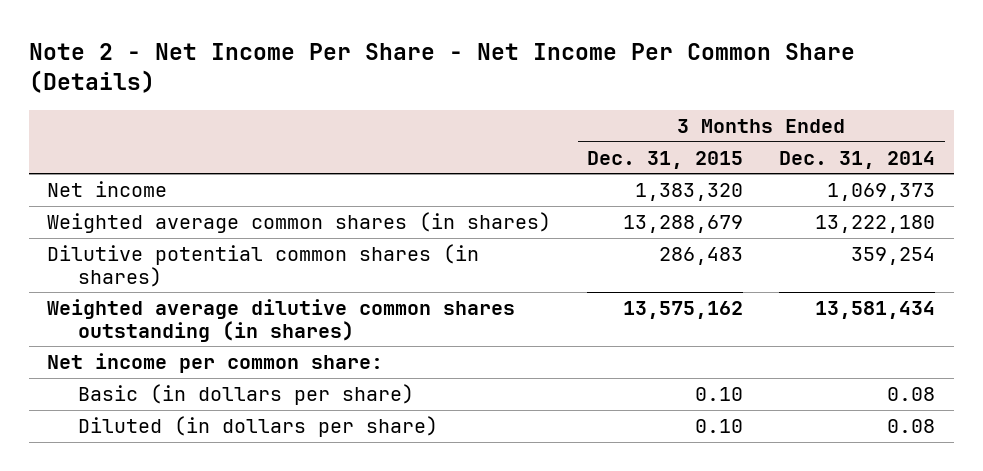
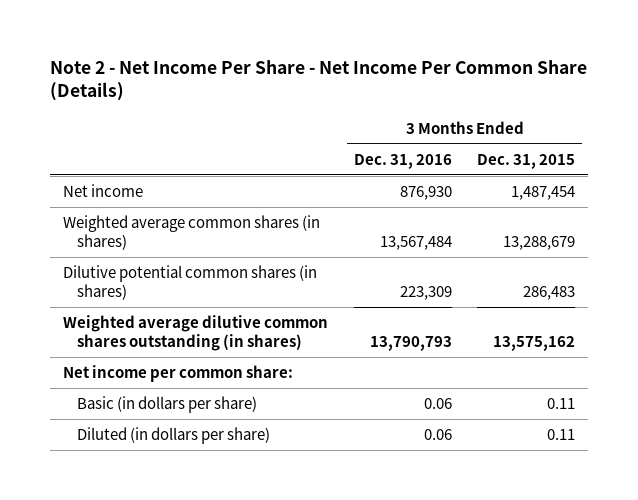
- | 3 Months Ended Dec. 31, 2015 | 3 Months Ended Dec. 31, 2014
+ | 3 Months Ended Dec. 31, 2016 | 3 Months Ended Dec. 31, 2015
- Net income | 1,383,320 | 1,069,373
+ Net income | 876,930 | 1,487,454
- Basic (in dollars per share) | 0.10 | 0.08
- Diluted (in dollars per share) | 0.10 | 0.08
+ Basic (in dollars per share) | 0.06 | 0.11
+ Diluted (in dollars per share) | 0.06 | 0.11

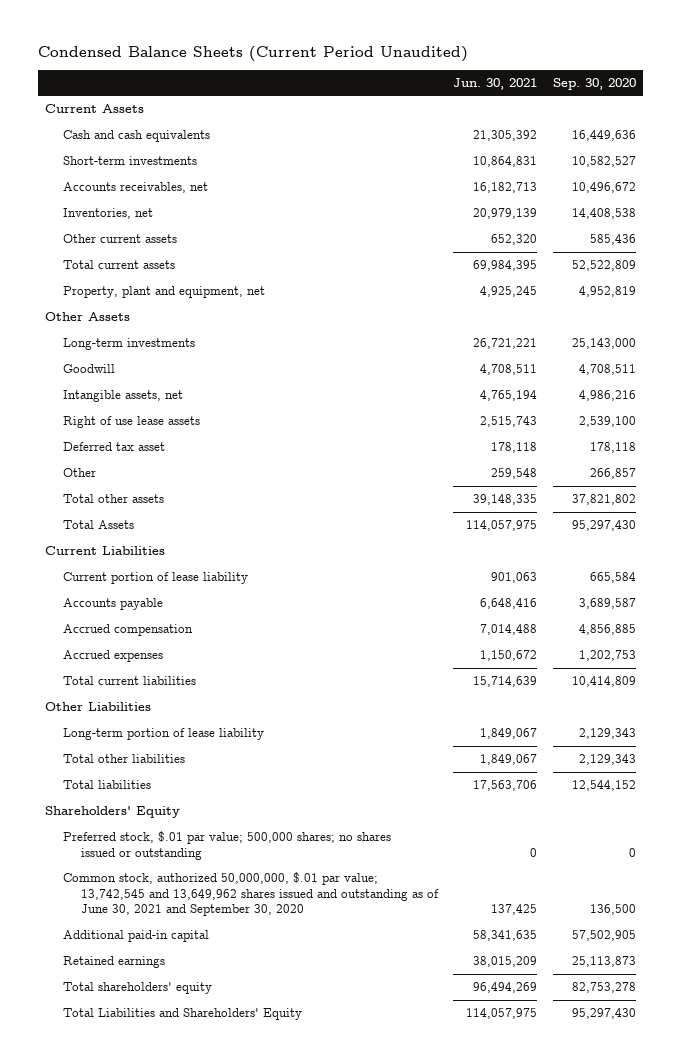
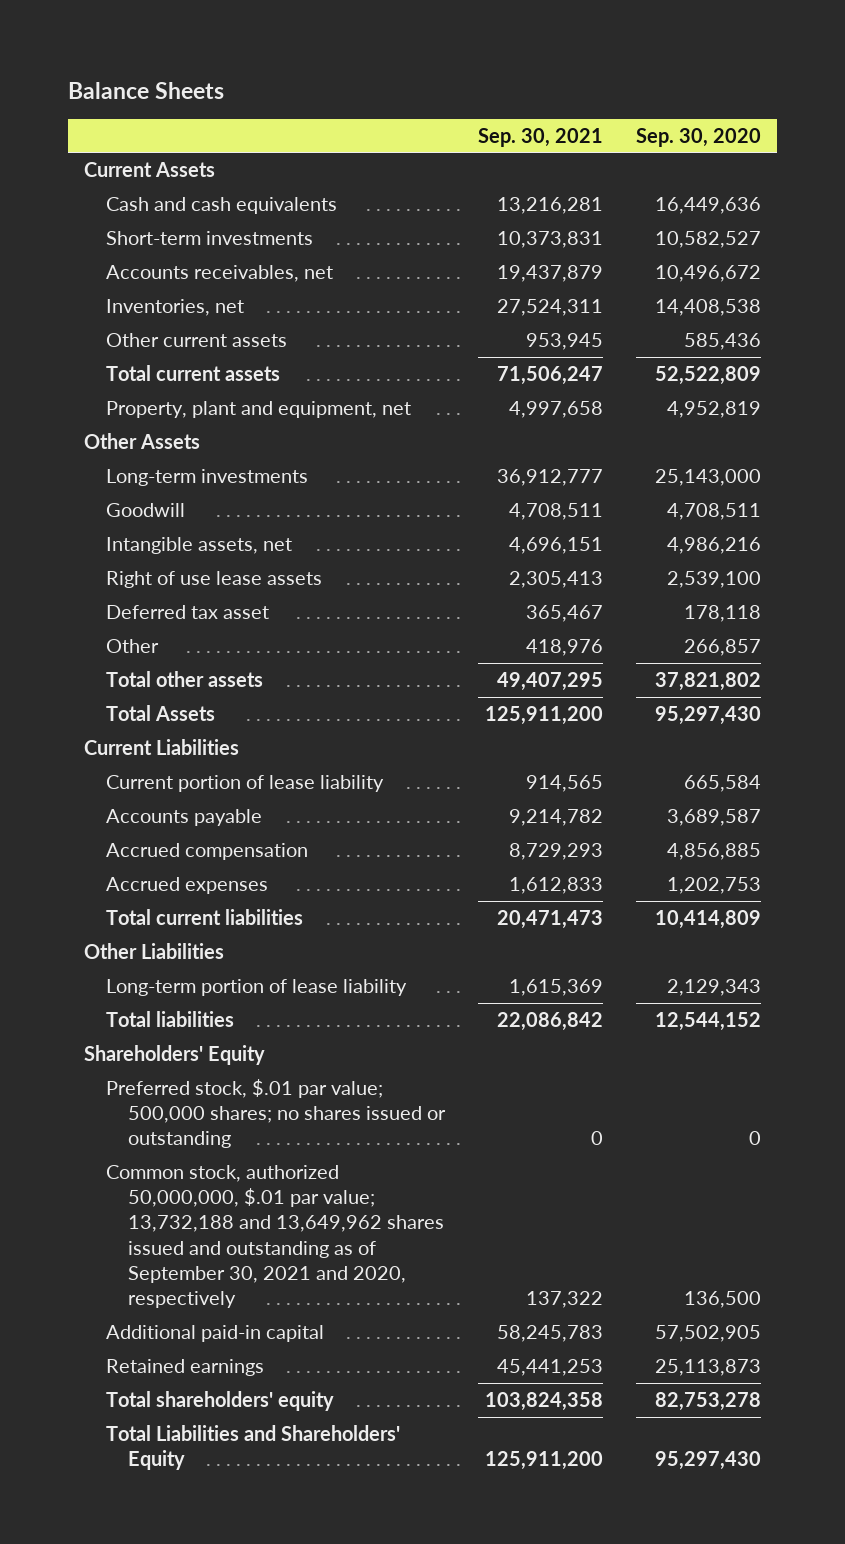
- Condensed Balance Sheets (Current Period Unaudited)
+ Balance Sheets
- | Jun. 30, 2021 | Sep. 30, 2020
+ | Sep. 30, 2021 | Sep. 30, 2020
- Total other liabilities | 1,849,067 | 2,129,343
- Common stock, authorized 50,000,000, $.01 par value; 13,742,545 and 13,649,962 shares issued and outstanding as of June 30, 2021 and September 30, 2020 | 137,425 | 136,500
+ Common stock, authorized 50,000,000, $.01 par value; 13,732,188 and 13,649,962 shares issued and outstanding as of September 30, 2021 and 2020, respectively | 137,322 | 136,500

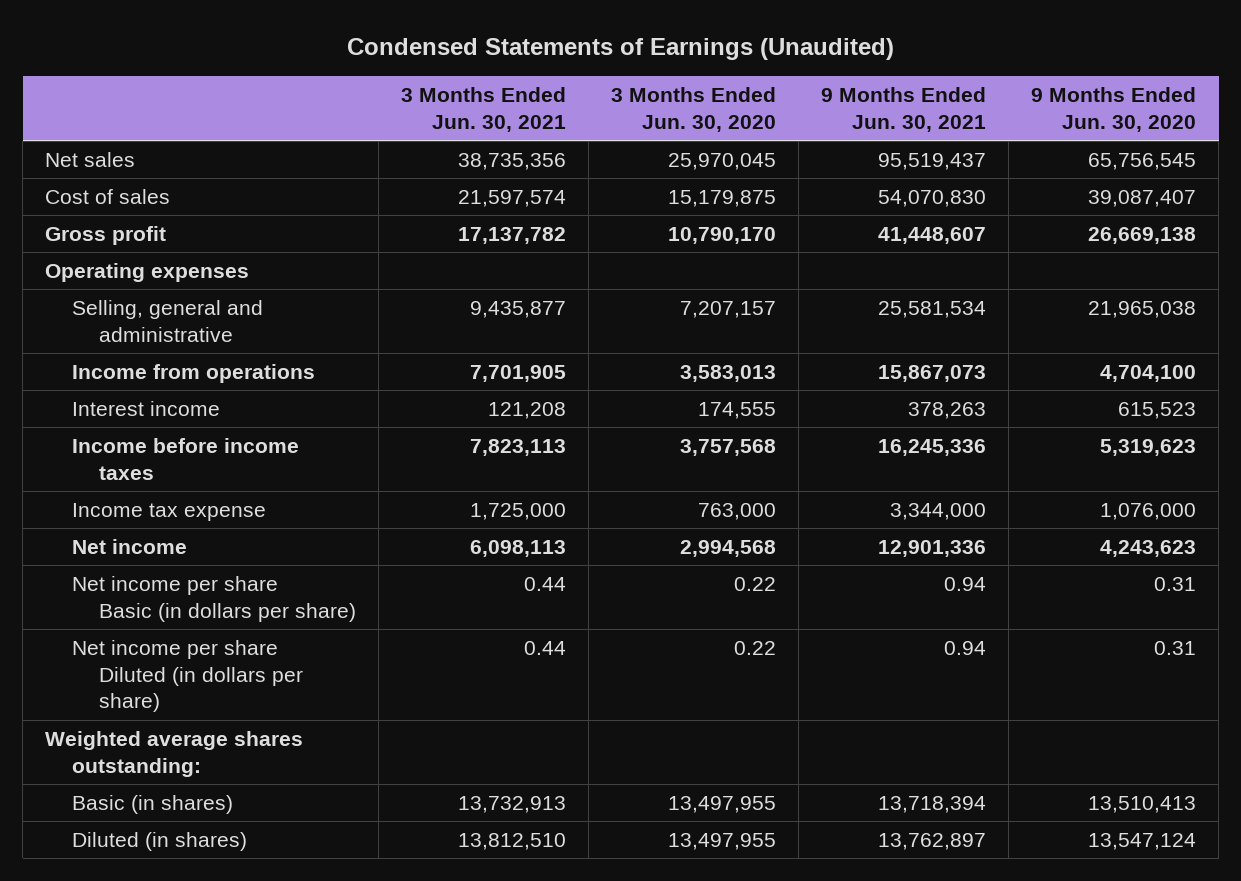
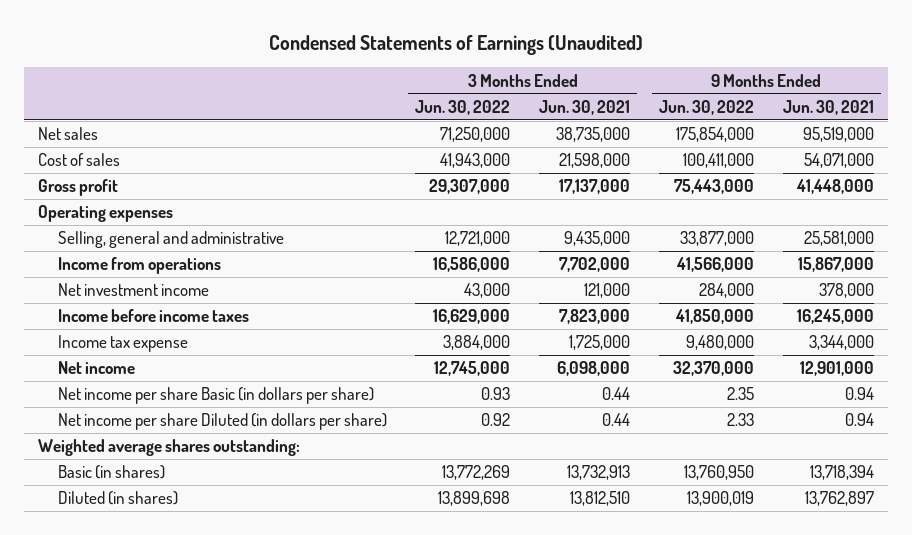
- | 3 Months Ended Jun. 30, 2021 | 3 Months Ended Jun. 30, 2020 | 9 Months Ended Jun. 30, 2021 | 9 Months Ended Jun. 30, 2020
+ | 3 Months Ended Jun. 30, 2022 | 3 Months Ended Jun. 30, 2021 | 9 Months Ended Jun. 30, 2022 | 9 Months Ended Jun. 30, 2021
- Net sales | 38,735,356 | 25,970,045 | 95,519,437 | 65,756,545
- Cost of sales | 21,597,574 | 15,179,875 | 54,070,830 | 39,087,407
- Gross profit | 17,137,782 | 10,790,170 | 41,448,607 | 26,669,138
+ Net sales | 71,250,000 | 38,735,000 | 175,854,000 | 95,519,000
+ Cost of sales | 41,943,000 | 21,598,000 | 100,411,000 | 54,071,000
+ Gross profit | 29,307,000 | 17,137,000 | 75,443,000 | 41,448,000
- Selling, general and administrative | 9,435,877 | 7,207,157 | 25,581,534 | 21,965,038
- Income from operations | 7,701,905 | 3,583,013 | 15,867,073 | 4,704,100
- Interest income | 121,208 | 174,555 | 378,263 | 615,523
- Income before income taxes | 7,823,113 | 3,757,568 | 16,245,336 | 5,319,623
+ Selling, general and administrative | 12,721,000 | 9,435,000 | 33,877,000 | 25,581,000
+ Income from operations | 16,586,000 | 7,702,000 | 41,566,000 | 15,867,000
+ Net investment income | 43,000 | 121,000 | 284,000 | 378,000
+ Income before income taxes | 16,629,000 | 7,823,000 | 41,850,000 | 16,245,000
- Net income | 6,098,113 | 2,994,568 | 12,901,336 | 4,243,623
+ Net income | 12,745,000 | 6,098,000 | 32,370,000 | 12,901,000

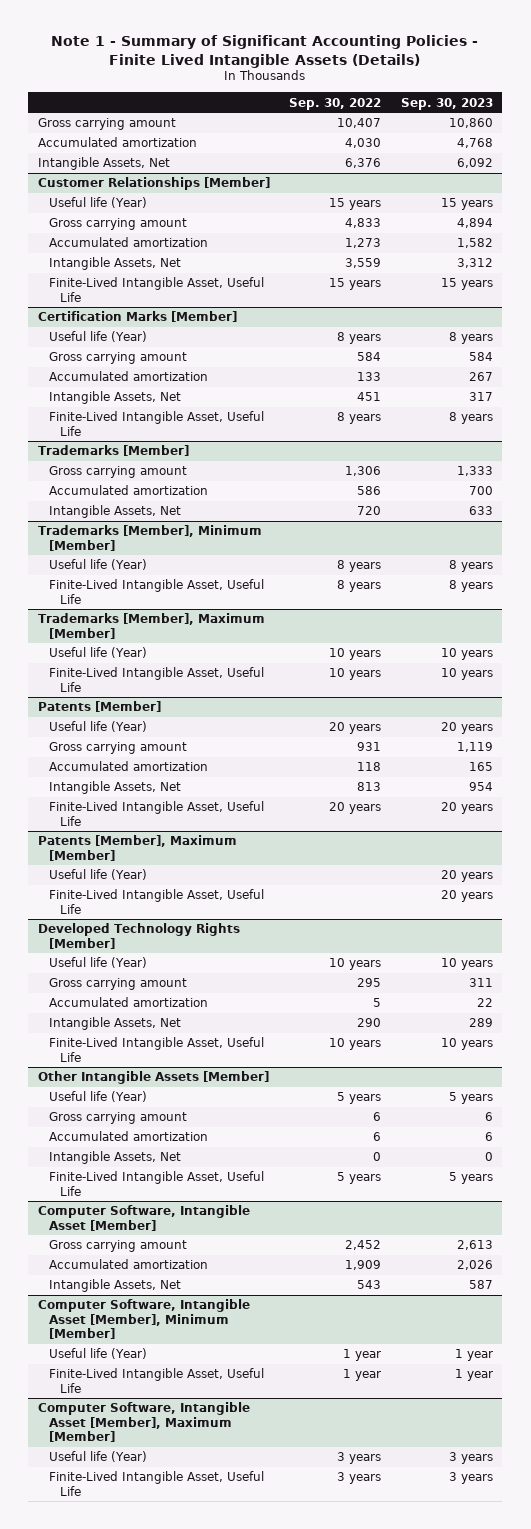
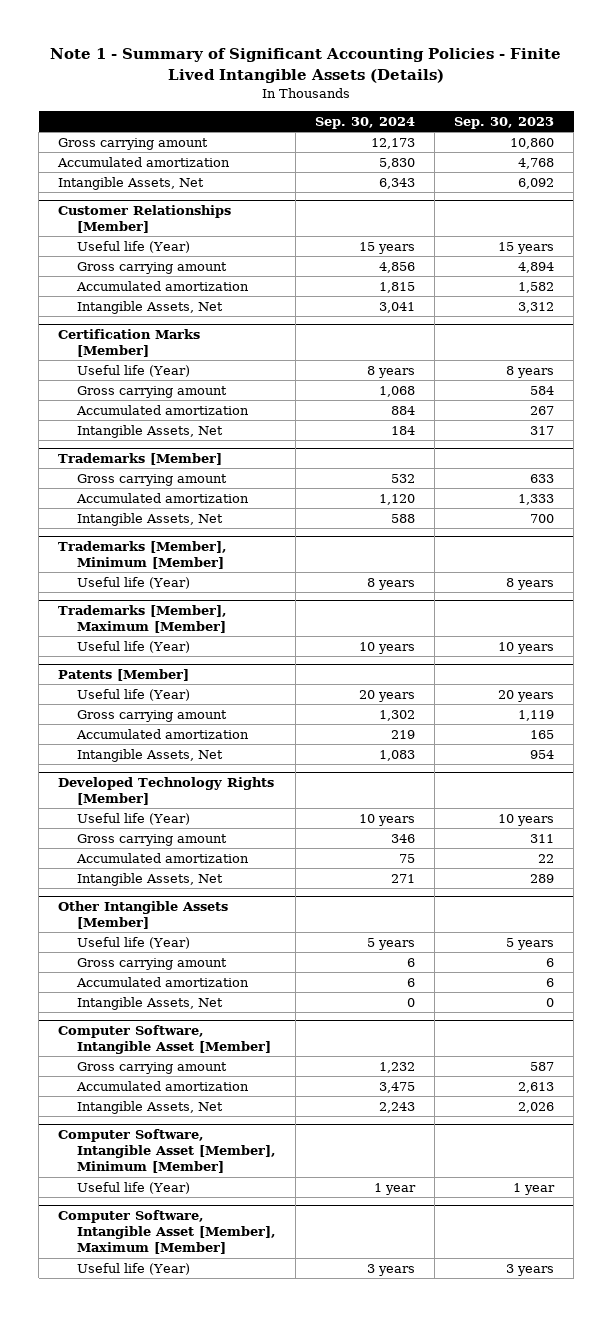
- | Sep. 30, 2022 | Sep. 30, 2023
+ | Sep. 30, 2024 | Sep. 30, 2023
@ Customer Relationships [Member]
- Finite-Lived Intangible Asset, Useful Life | 15 years | 15 years
@ Certification Marks [Member]
- Finite-Lived Intangible Asset, Useful Life | 8 years | 8 years
@ Trademarks [Member]
- Gross carrying amount | 1,306 | 1,333
- Accumulated amortization | 586 | 700
- Intangible Assets, Net | 720 | 633
+ Gross carrying amount | 532 | 633
+ Accumulated amortization | 1,120 | 1,333
+ Intangible Assets, Net | 588 | 700
@ Trademarks [Member], Minimum [Member]
- Finite-Lived Intangible Asset, Useful Life | 8 years | 8 years
@ Trademarks [Member], Maximum [Member]
- Finite-Lived Intangible Asset, Useful Life | 10 years | 10 years
@ Patents [Member]
- Finite-Lived Intangible Asset, Useful Life | 20 years | 20 years
- Patents [Member], Maximum [Member]
- Useful life (Year) | | 20 years
- Finite-Lived Intangible Asset, Useful Life | | 20 years
@ Developed Technology Rights [Member]
- Finite-Lived Intangible Asset, Useful Life | 10 years | 10 years
@ Other Intangible Assets [Member]
- Finite-Lived Intangible Asset, Useful Life | 5 years | 5 years
@ Computer Software, Intangible Asset [Member]
- Gross carrying amount | 2,452 | 2,613
- Accumulated amortization | 1,909 | 2,026
- Intangible Assets, Net | 543 | 587
+ Gross carrying amount | 1,232 | 587
+ Accumulated amortization | 3,475 | 2,613
+ Intangible Assets, Net | 2,243 | 2,026
@ Computer Software, Intangible Asset [Member], Minimum [Member]
- Finite-Lived Intangible Asset, Useful Life | 1 year | 1 year
@ Computer Software, Intangible Asset [Member], Maximum [Member]
- Finite-Lived Intangible Asset, Useful Life | 3 years | 3 years

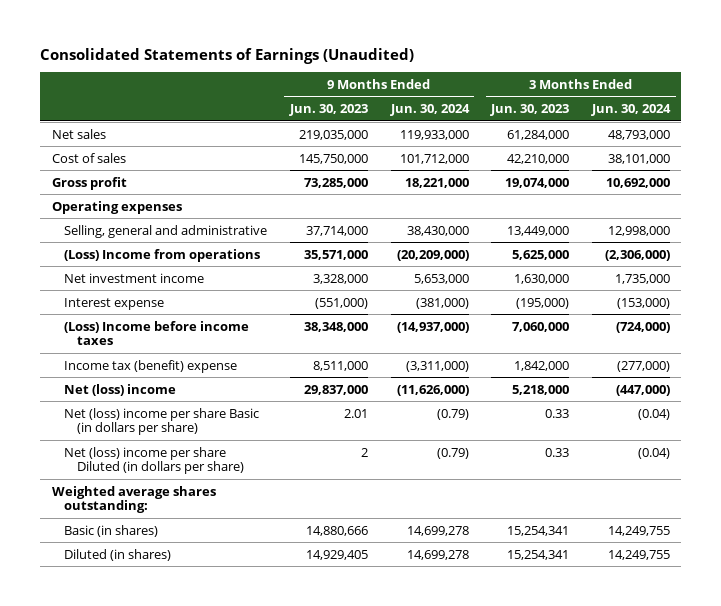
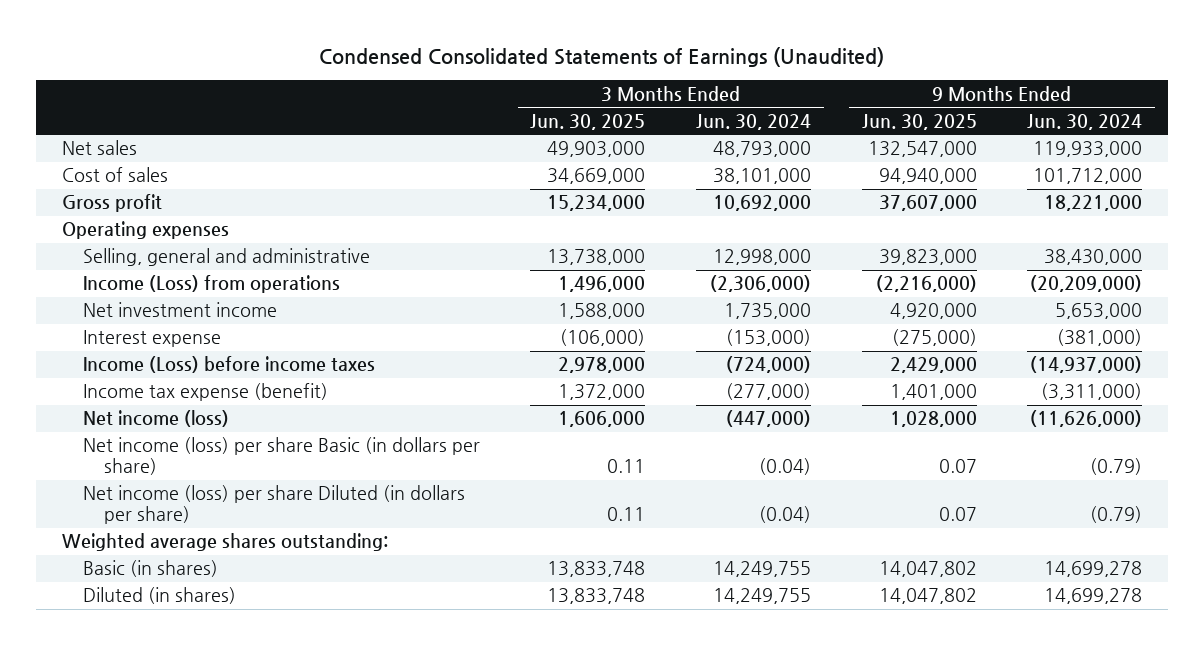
- Consolidated Statements of Earnings (Unaudited)
+ Condensed Consolidated Statements of Earnings (Unaudited)
- | 9 Months Ended Jun. 30, 2023 | 9 Months Ended Jun. 30, 2024 | 3 Months Ended Jun. 30, 2023 | 3 Months Ended Jun. 30, 2024
+ | 3 Months Ended Jun. 30, 2025 | 3 Months Ended Jun. 30, 2024 | 9 Months Ended Jun. 30, 2025 | 9 Months Ended Jun. 30, 2024
- (Loss) Income from operations | 35,571,000 | (20,209,000) | 5,625,000 | (2,306,000)
+ Income (Loss) from operations | 1,496,000 | (2,306,000) | (2,216,000) | (20,209,000)
- (Loss) Income before income taxes | 38,348,000 | (14,937,000) | 7,060,000 | (724,000)
- Income tax (benefit) expense | 8,511,000 | (3,311,000) | 1,842,000 | (277,000)
- Net (loss) income | 29,837,000 | (11,626,000) | 5,218,000 | (447,000)
- Net (loss) income per share Basic (in dollars per share) | 2.01 | (0.79) | 0.33 | (0.04)
- Net (loss) income per share Diluted (in dollars per share) | 2 | (0.79) | 0.33 | (0.04)
+ Income (Loss) before income taxes | 2,978,000 | (724,000) | 2,429,000 | (14,937,000)
+ Income tax expense (benefit) | 1,372,000 | (277,000) | 1,401,000 | (3,311,000)
+ Net income (loss) | 1,606,000 | (447,000) | 1,028,000 | (11,626,000)
+ Net income (loss) per share Basic (in dollars per share) | 0.11 | (0.04) | 0.07 | (0.79)
+ Net income (loss) per share Diluted (in dollars per share) | 0.11 | (0.04) | 0.07 | (0.79)

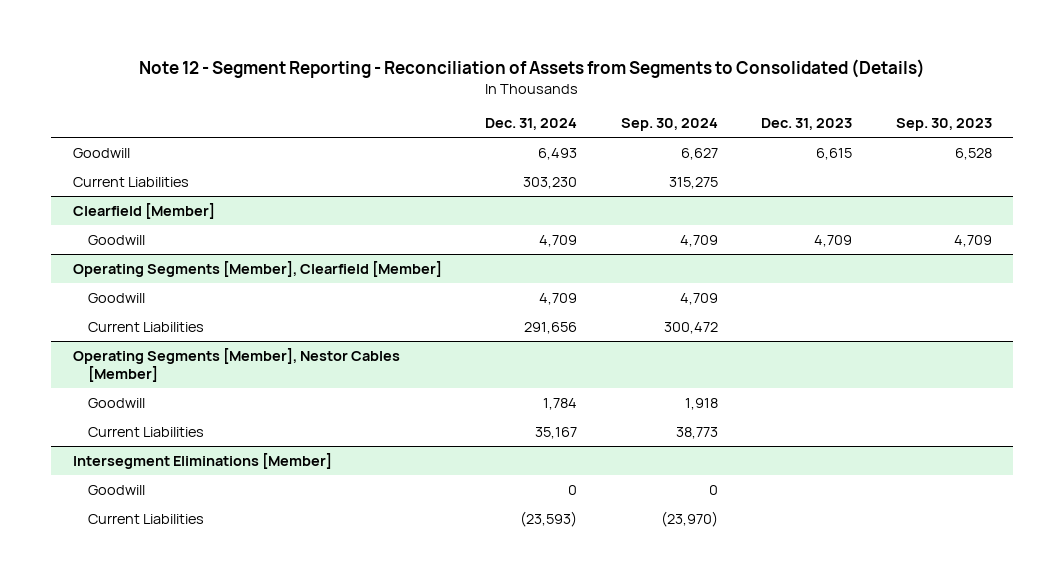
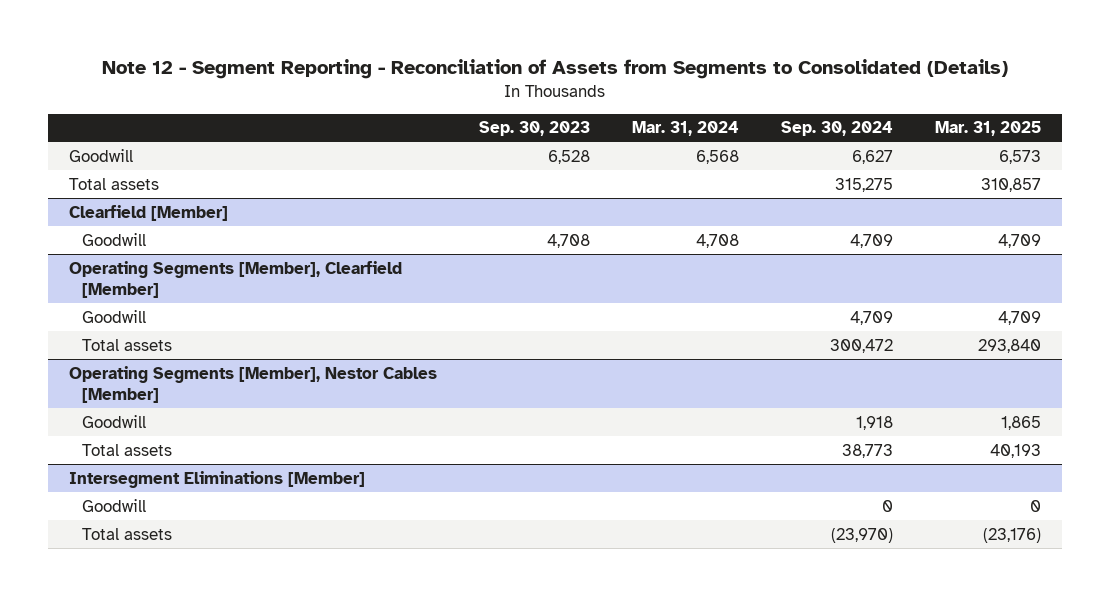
- | Dec. 31, 2024 | Sep. 30, 2024 | Dec. 31, 2023 | Sep. 30, 2023
+ | Sep. 30, 2023 | Mar. 31, 2024 | Sep. 30, 2024 | Mar. 31, 2025
- Current Liabilities | 303,230 | 315,275 | |
+ Total assets | | | 315,275 | 310,857
@ Clearfield [Member]
- Goodwill | 4,709 | 4,709 | 4,709 | 4,709
+ Goodwill | 4,708 | 4,708 | 4,709 | 4,709
@ Operating Segments [Member], Clearfield [Member]
- Current Liabilities | 291,656 | 300,472 | |
+ Total assets | | | 300,472 | 293,840
@ Operating Segments [Member], Nestor Cables [Member]
- Current Liabilities | 35,167 | 38,773 | |
+ Total assets | | | 38,773 | 40,193
@ Intersegment Eliminations [Member]
- Current Liabilities | (23,593) | (23,970) | |
+ Total assets | | | (23,970) | (23,176)

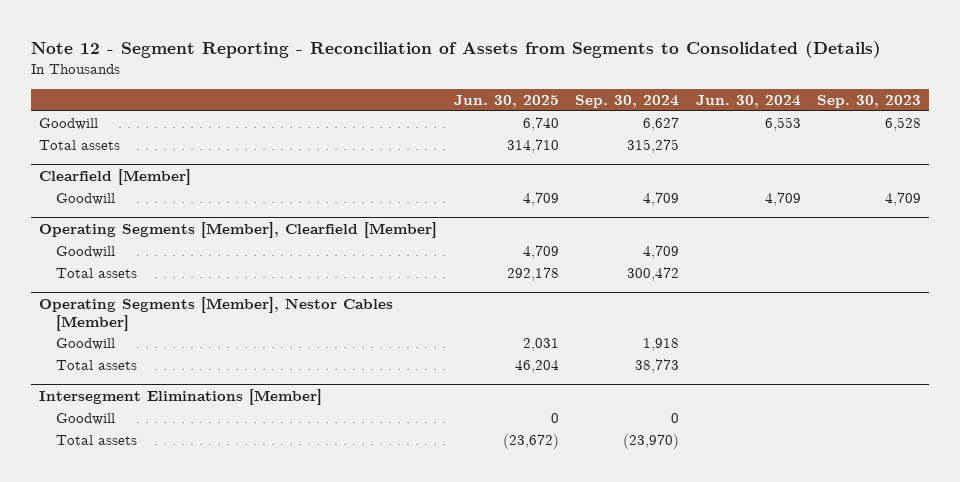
- | Sep. 30, 2023 | Mar. 31, 2024 | Sep. 30, 2024 | Mar. 31, 2025
+ | Jun. 30, 2025 | Sep. 30, 2024 | Jun. 30, 2024 | Sep. 30, 2023
@ Clearfield [Member]
- Goodwill | 4,708 | 4,708 | 4,709 | 4,709
+ Goodwill | 4,709 | 4,709 | 4,709 | 4,709

